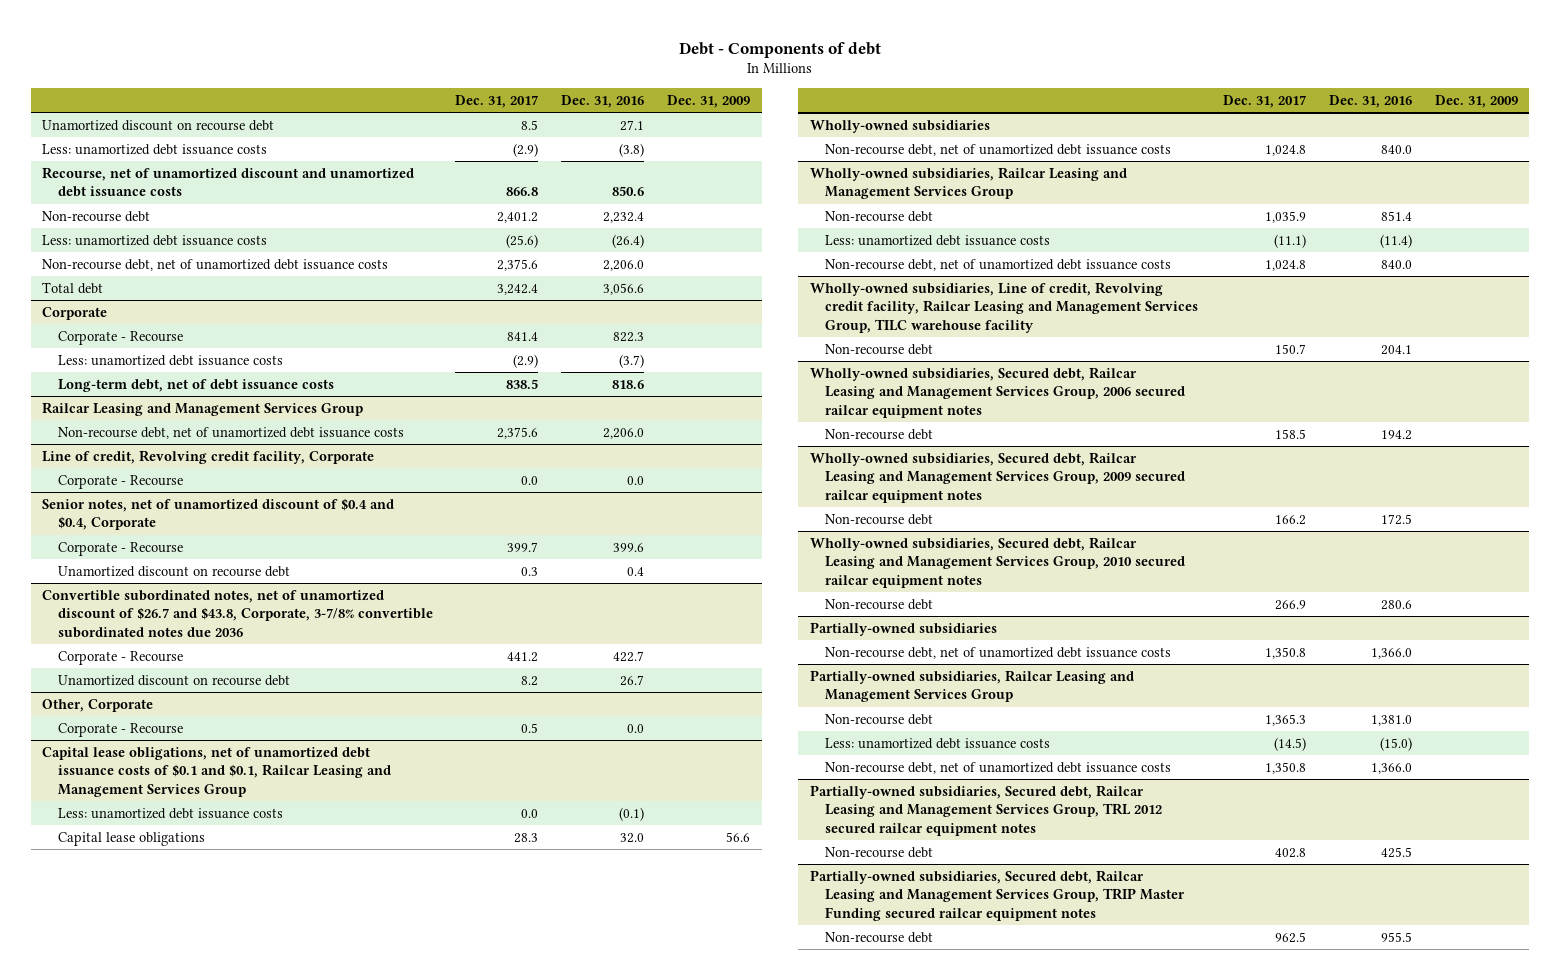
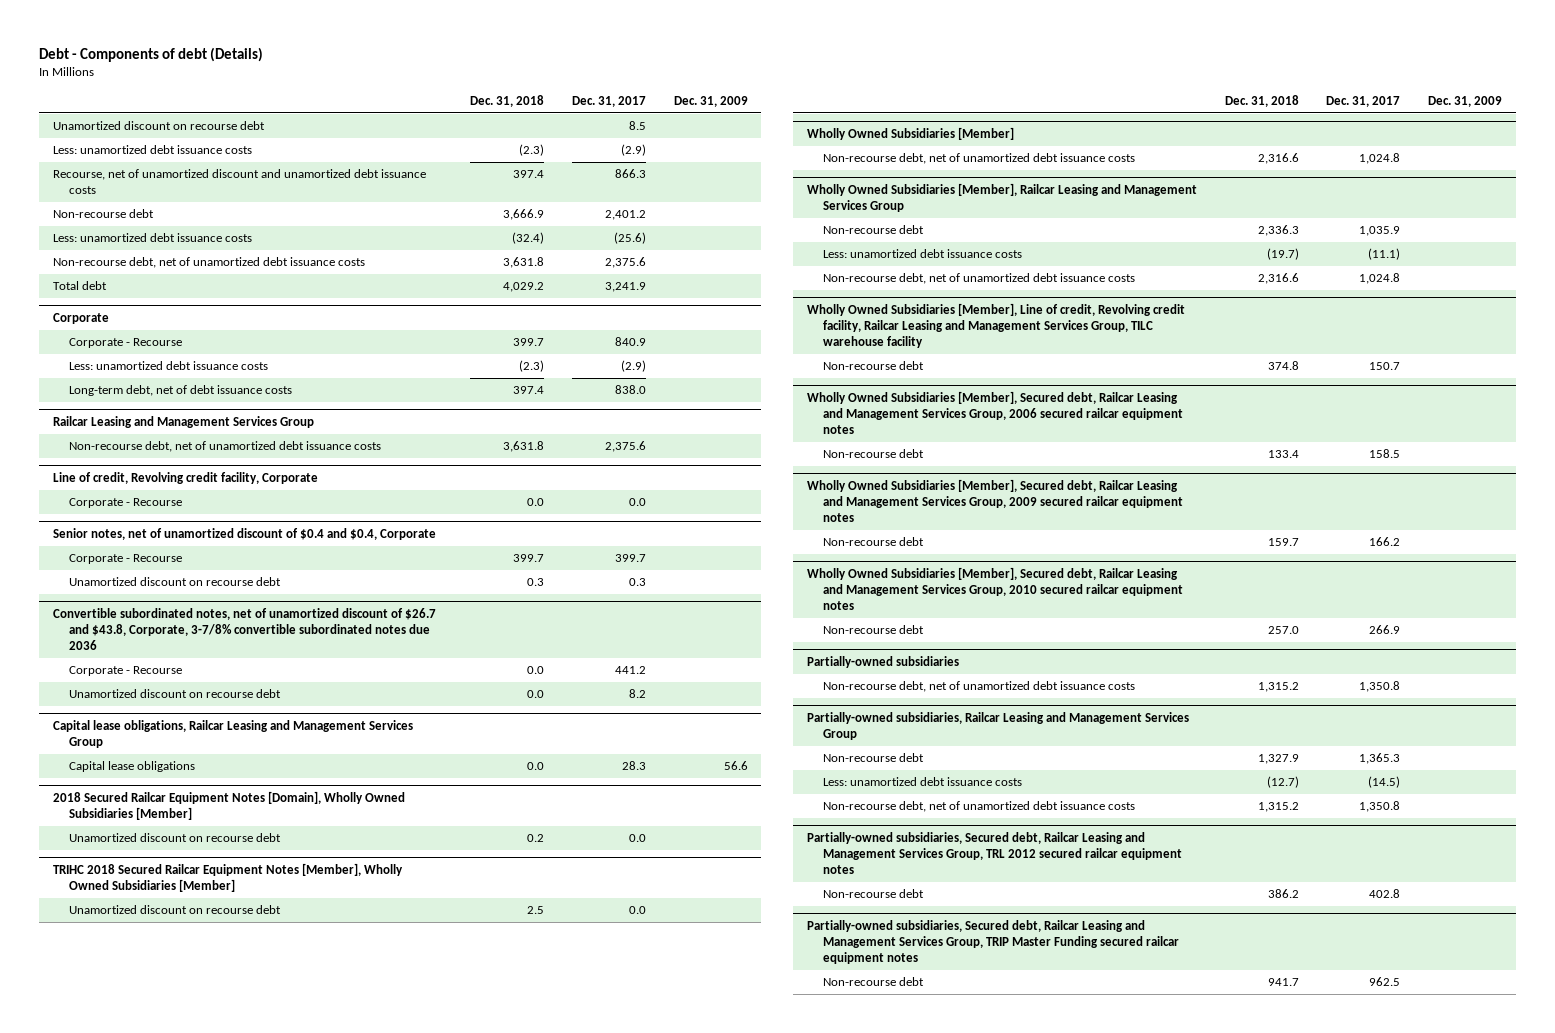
- Debt - Components of debt
+ Debt - Components of debt (Details)
- | Dec. 31, 2017 | Dec. 31, 2016 | Dec. 31, 2009
+ | Dec. 31, 2018 | Dec. 31, 2017 | Dec. 31, 2009
- Recourse, net of unamortized discount and unamortized debt issuance costs | 866.8 | 850.6 |
+ Recourse, net of unamortized discount and unamortized debt issuance costs | 397.4 | 866.3 |
- Total debt | 3,242.4 | 3,056.6 |
+ Total debt | 4,029.2 | 3,241.9 |
@ Corporate
- Corporate - Recourse | 841.4 | 822.3 |
+ Corporate - Recourse | 399.7 | 840.9 |
- Long-term debt, net of debt issuance costs | 838.5 | 818.6 |
+ Long-term debt, net of debt issuance costs | 397.4 | 838.0 |
- Other, Corporate
- Corporate - Recourse | 0.5 | 0.0 |
- Capital lease obligations, net of unamortized debt issuance costs of $0.1 and $0.1, Railcar Leasing and Management Services Group
- Less: unamortized debt issuance costs | 0.0 | (0.1) |
+ Capital lease obligations, Railcar Leasing and Management Services Group
- Wholly-owned subsidiaries
+ 2018 Secured Railcar Equipment Notes [Domain], Wholly Owned Subsidiaries [Member]
+ Unamortized discount on recourse debt | 0.2 | 0.0 |
+ TRIHC 2018 Secured Railcar Equipment Notes [Member], Wholly Owned Subsidiaries [Member]
+ Unamortized discount on recourse debt | 2.5 | 0.0 |
+ Wholly Owned Subsidiaries [Member]
- Wholly-owned subsidiaries, Railcar Leasing and Management Services Group
+ Wholly Owned Subsidiaries [Member], Railcar Leasing and Management Services Group
- Wholly-owned subsidiaries, Line of credit, Revolving credit facility, Railcar Leasing and Management Services Group, TILC warehouse facility
+ Wholly Owned Subsidiaries [Member], Line of credit, Revolving credit facility, Railcar Leasing and Management Services Group, TILC warehouse facility
- Wholly-owned subsidiaries, Secured debt, Railcar Leasing and Management Services Group, 2006 secured railcar equipment notes
+ Wholly Owned Subsidiaries [Member], Secured debt, Railcar Leasing and Management Services Group, 2006 secured railcar equipment notes
- Wholly-owned subsidiaries, Secured debt, Railcar Leasing and Management Services Group, 2009 secured railcar equipment notes
+ Wholly Owned Subsidiaries [Member], Secured debt, Railcar Leasing and Management Services Group, 2009 secured railcar equipment notes
- Wholly-owned subsidiaries, Secured debt, Railcar Leasing and Management Services Group, 2010 secured railcar equipment notes
+ Wholly Owned Subsidiaries [Member], Secured debt, Railcar Leasing and Management Services Group, 2010 secured railcar equipment notes

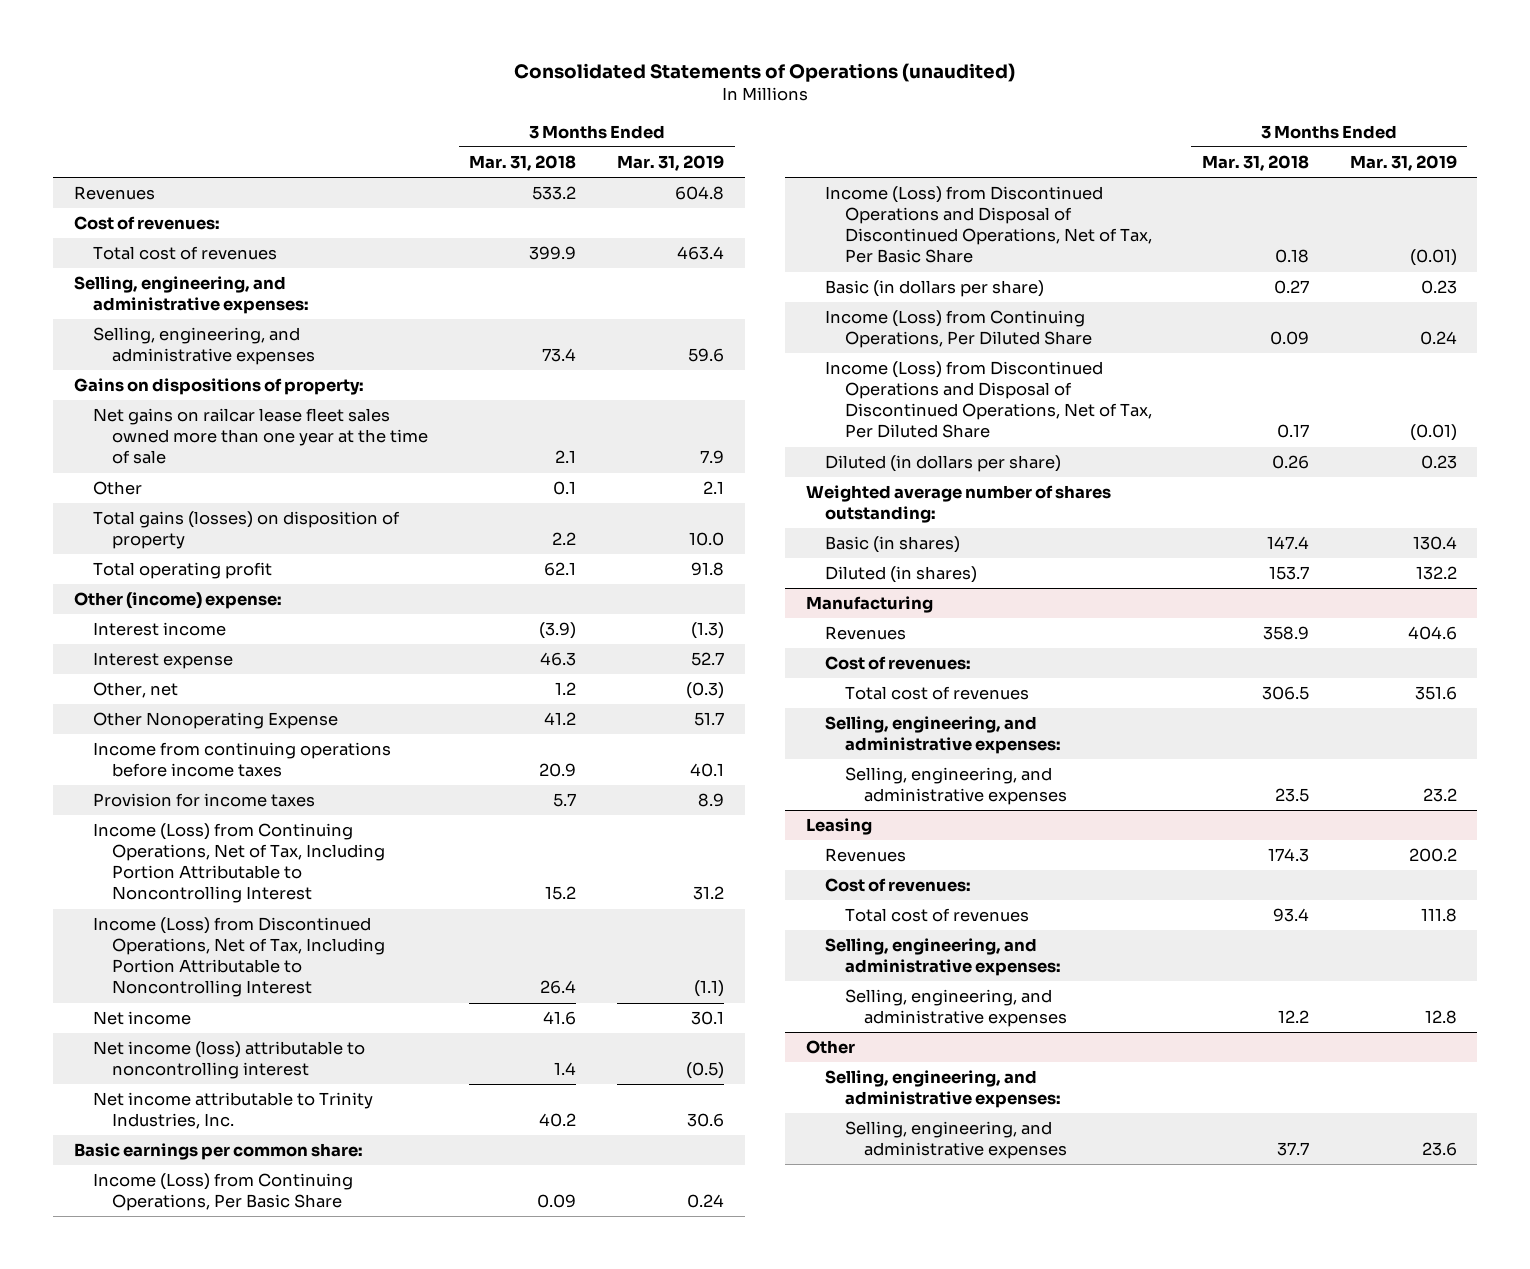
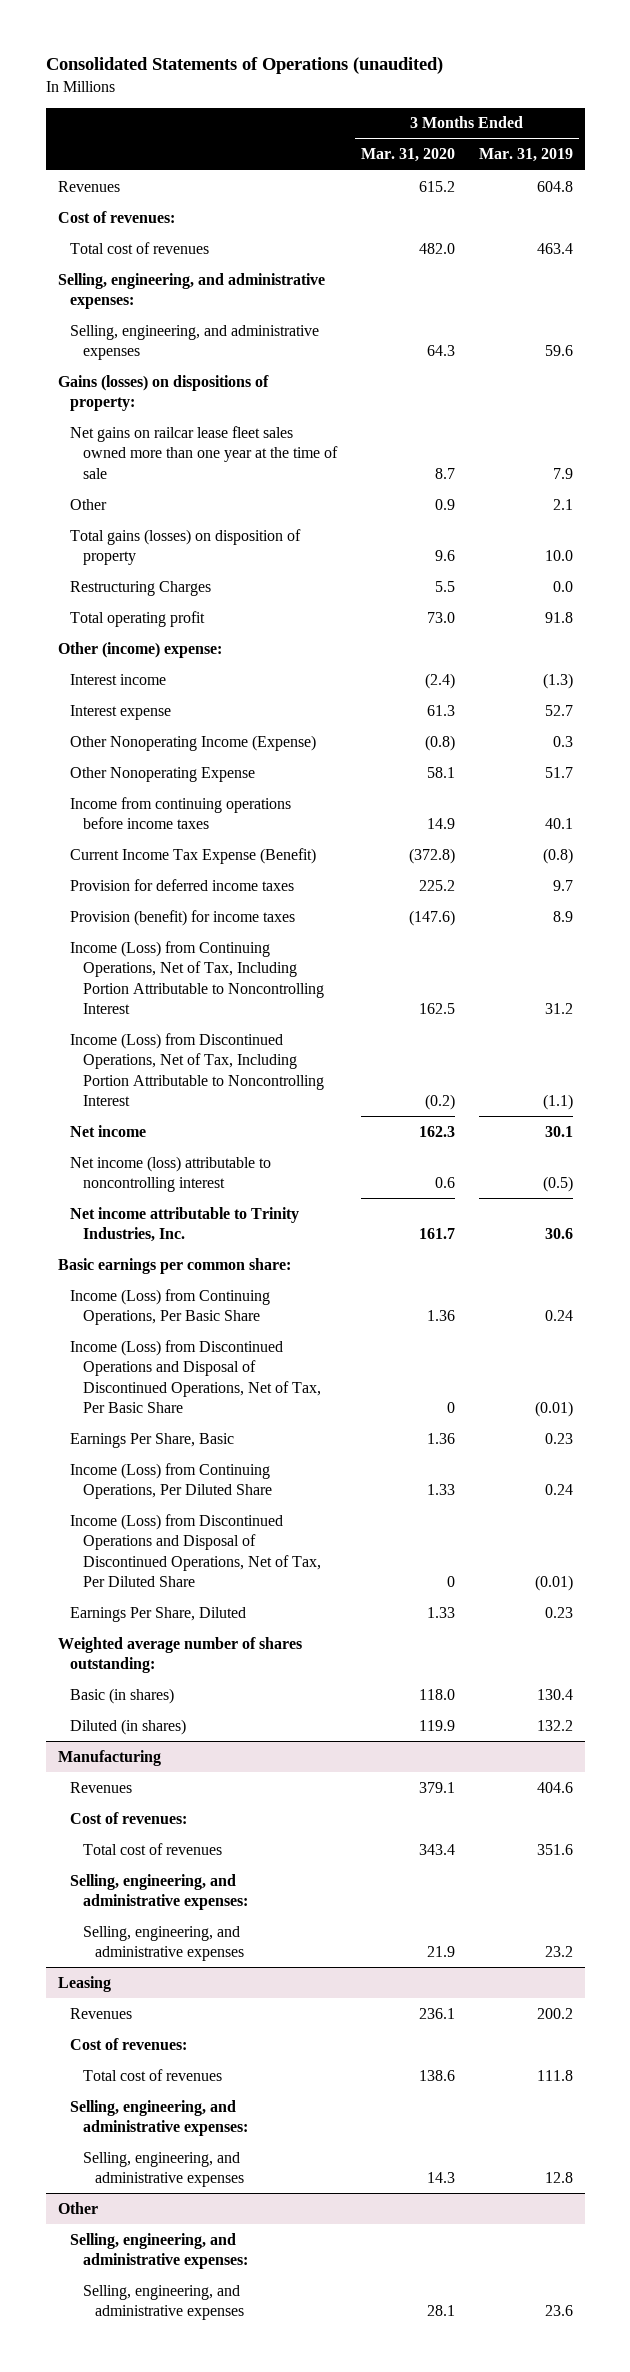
- | 3 Months Ended Mar. 31, 2018 | 3 Months Ended Mar. 31, 2019
+ | 3 Months Ended Mar. 31, 2020 | 3 Months Ended Mar. 31, 2019
- Gains on dispositions of property:
+ Gains (losses) on dispositions of property:
+ Restructuring Charges | 5.5 | 0.0
- Other, net | 1.2 | (0.3)
+ Other Nonoperating Income (Expense) | (0.8) | 0.3
- Provision for income taxes | 5.7 | 8.9
+ Current Income Tax Expense (Benefit) | (372.8) | (0.8)
+ Provision for deferred income taxes | 225.2 | 9.7
+ Provision (benefit) for income taxes | (147.6) | 8.9
- Basic (in dollars per share) | 0.27 | 0.23
+ Earnings Per Share, Basic | 1.36 | 0.23
- Diluted (in dollars per share) | 0.26 | 0.23
+ Earnings Per Share, Diluted | 1.33 | 0.23

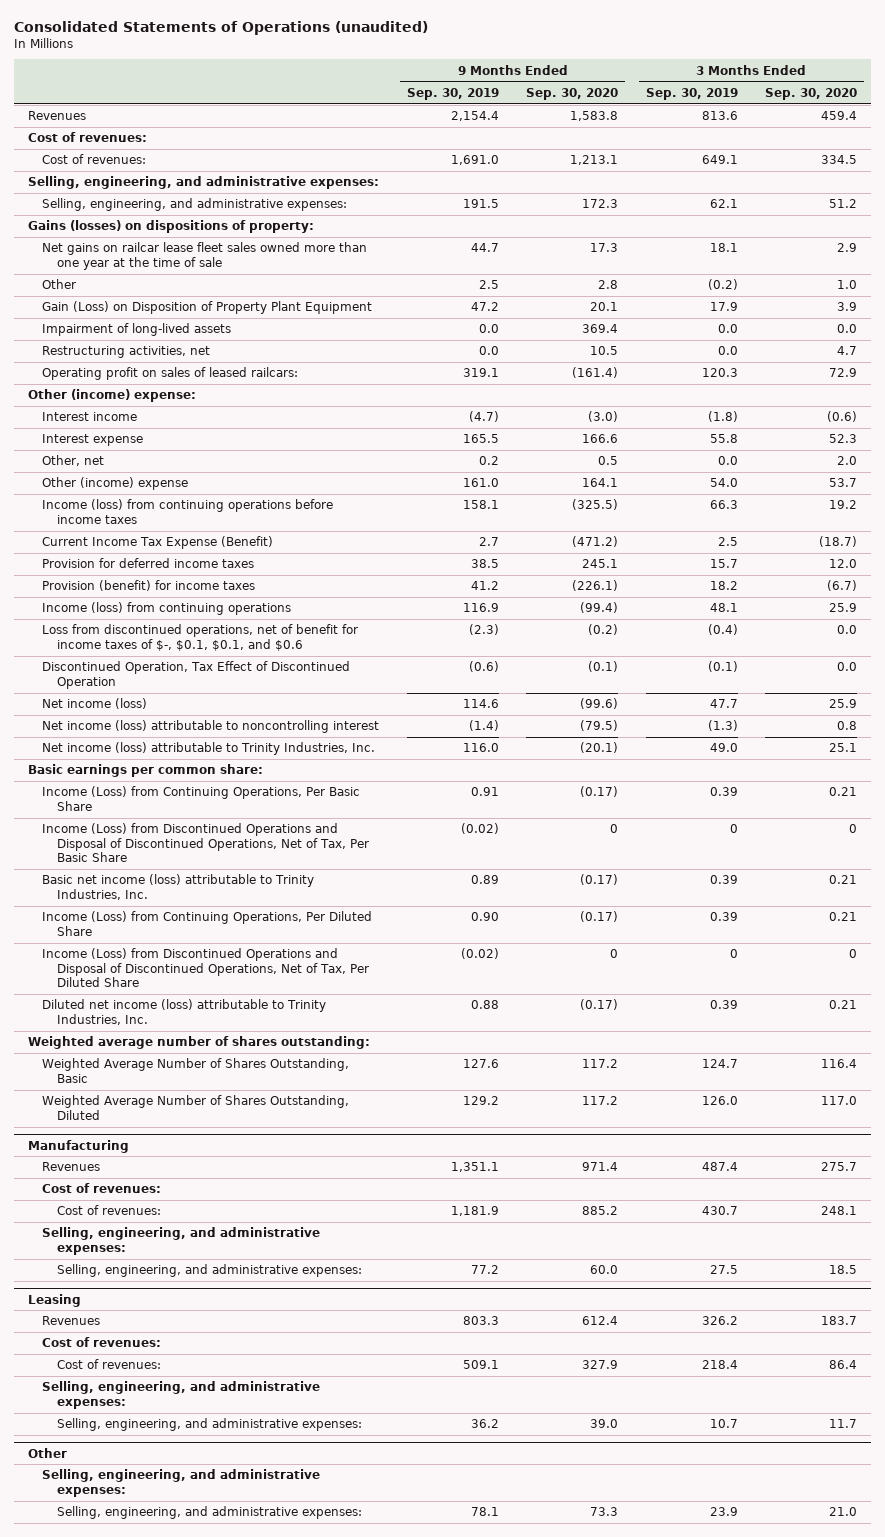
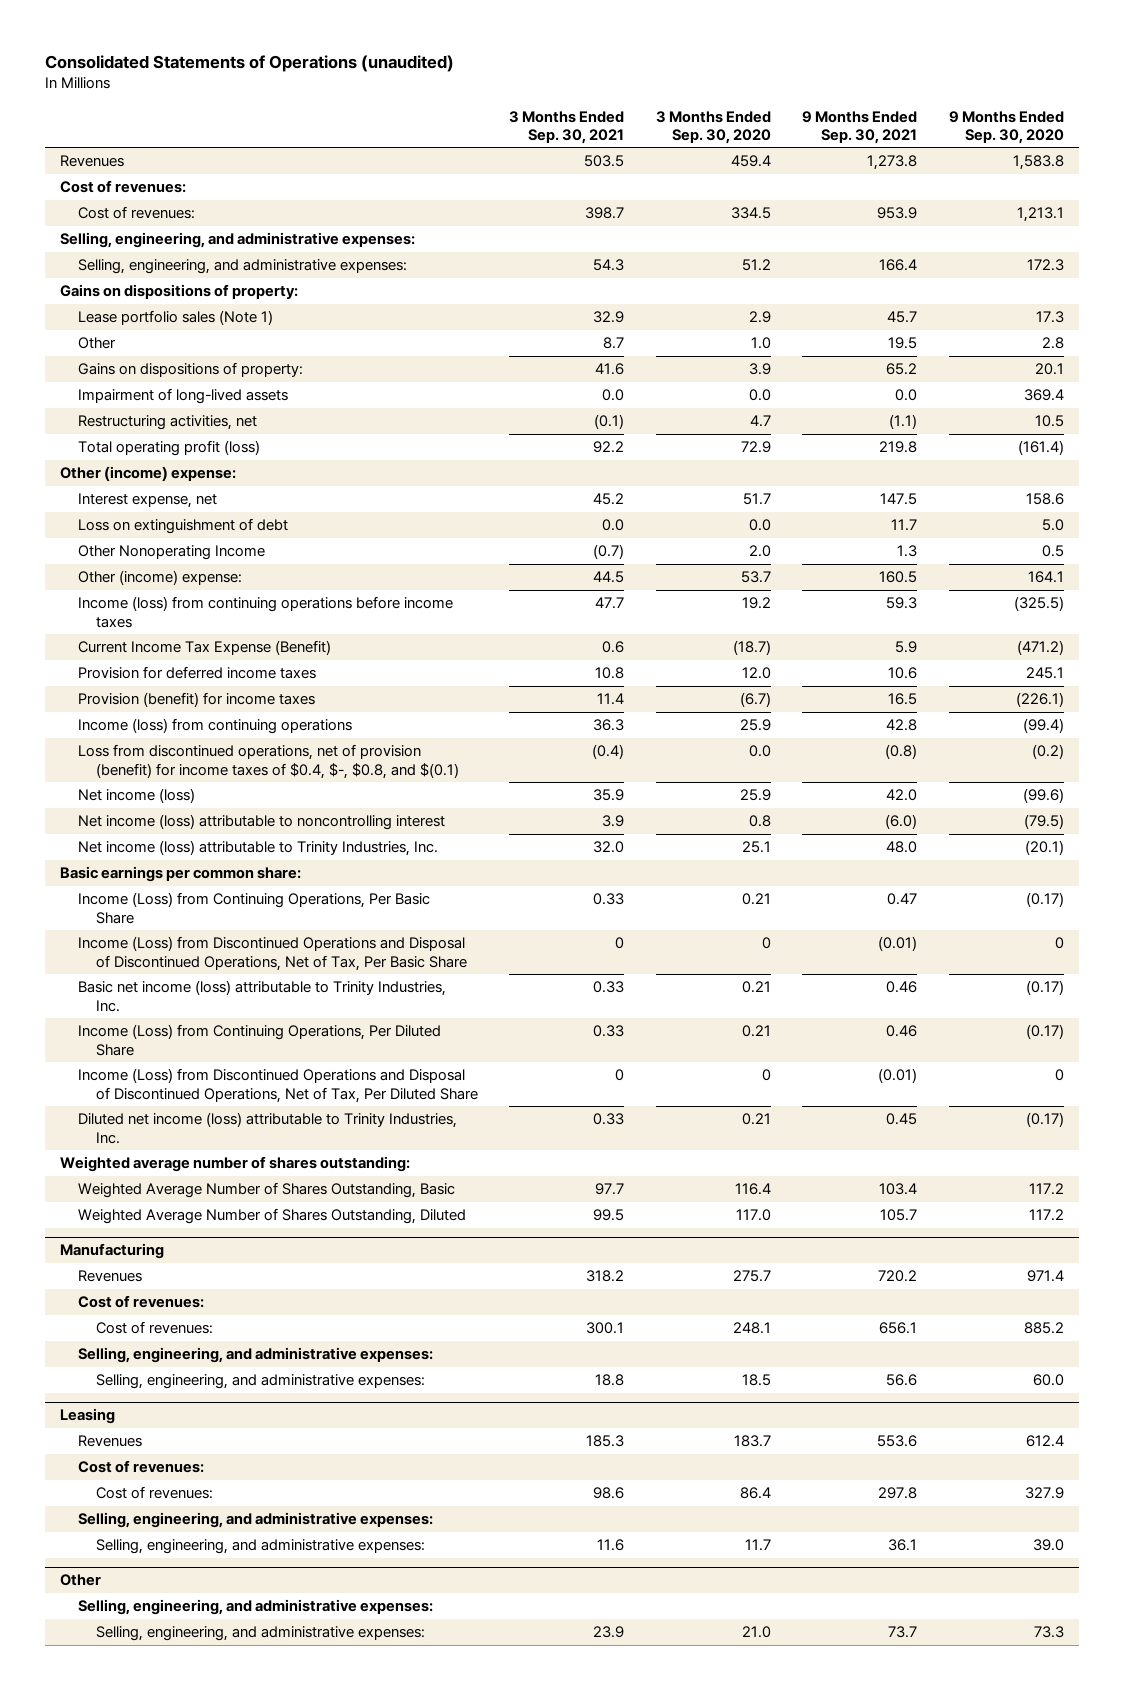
- | 9 Months Ended Sep. 30, 2019 | 9 Months Ended Sep. 30, 2020 | 3 Months Ended Sep. 30, 2019 | 3 Months Ended Sep. 30, 2020
+ | 3 Months Ended Sep. 30, 2021 | 3 Months Ended Sep. 30, 2020 | 9 Months Ended Sep. 30, 2021 | 9 Months Ended Sep. 30, 2020
- Gains (losses) on dispositions of property:
- Net gains on railcar lease fleet sales owned more than one year at the time of sale | 44.7 | 17.3 | 18.1 | 2.9
+ Gains on dispositions of property:
+ Lease portfolio sales (Note 1) | 32.9 | 2.9 | 45.7 | 17.3
- Gain (Loss) on Disposition of Property Plant Equipment | 47.2 | 20.1 | 17.9 | 3.9
+ Gains on dispositions of property: | 41.6 | 3.9 | 65.2 | 20.1
- Operating profit on sales of leased railcars: | 319.1 | (161.4) | 120.3 | 72.9
+ Total operating profit (loss) | 92.2 | 72.9 | 219.8 | (161.4)
- Interest income | (4.7) | (3.0) | (1.8) | (0.6)
- Interest expense | 165.5 | 166.6 | 55.8 | 52.3
- Other, net | 0.2 | 0.5 | 0.0 | 2.0
- Other (income) expense | 161.0 | 164.1 | 54.0 | 53.7
+ Interest expense, net | 45.2 | 51.7 | 147.5 | 158.6
+ Loss on extinguishment of debt | 0.0 | 0.0 | 11.7 | 5.0
+ Other Nonoperating Income | (0.7) | 2.0 | 1.3 | 0.5
+ Other (income) expense: | 44.5 | 53.7 | 160.5 | 164.1
- Loss from discontinued operations, net of benefit for income taxes of $-, $0.1, $0.1, and $0.6 | (2.3) | (0.2) | (0.4) | 0.0
- Discontinued Operation, Tax Effect of Discontinued Operation | (0.6) | (0.1) | (0.1) | 0.0
+ Loss from discontinued operations, net of provision (benefit) for income taxes of $0.4, $-, $0.8, and $(0.1) | (0.4) | 0.0 | (0.8) | (0.2)

